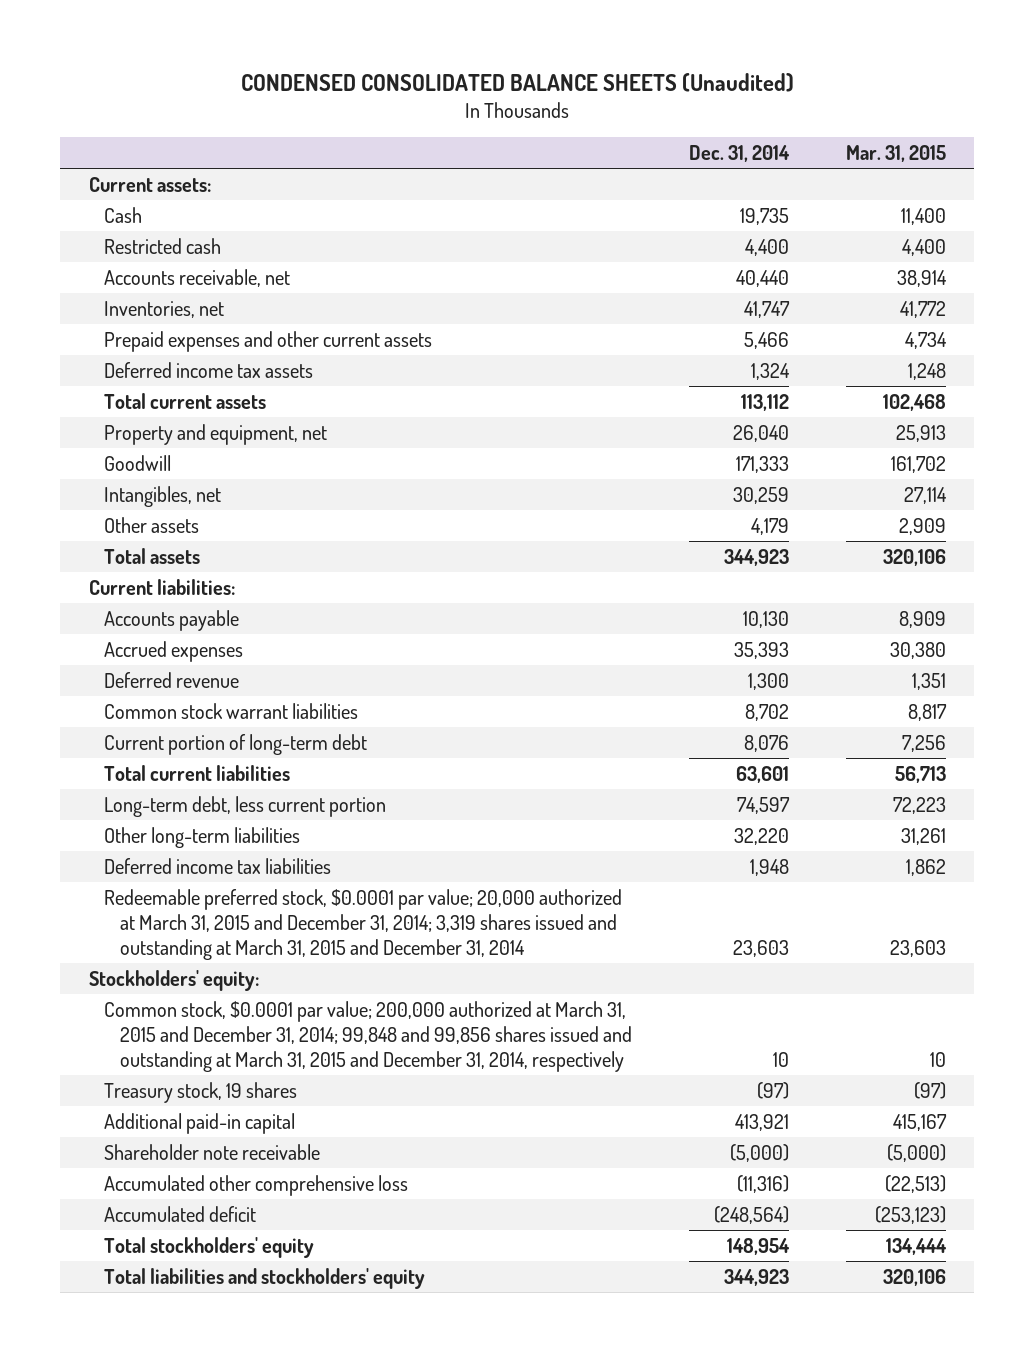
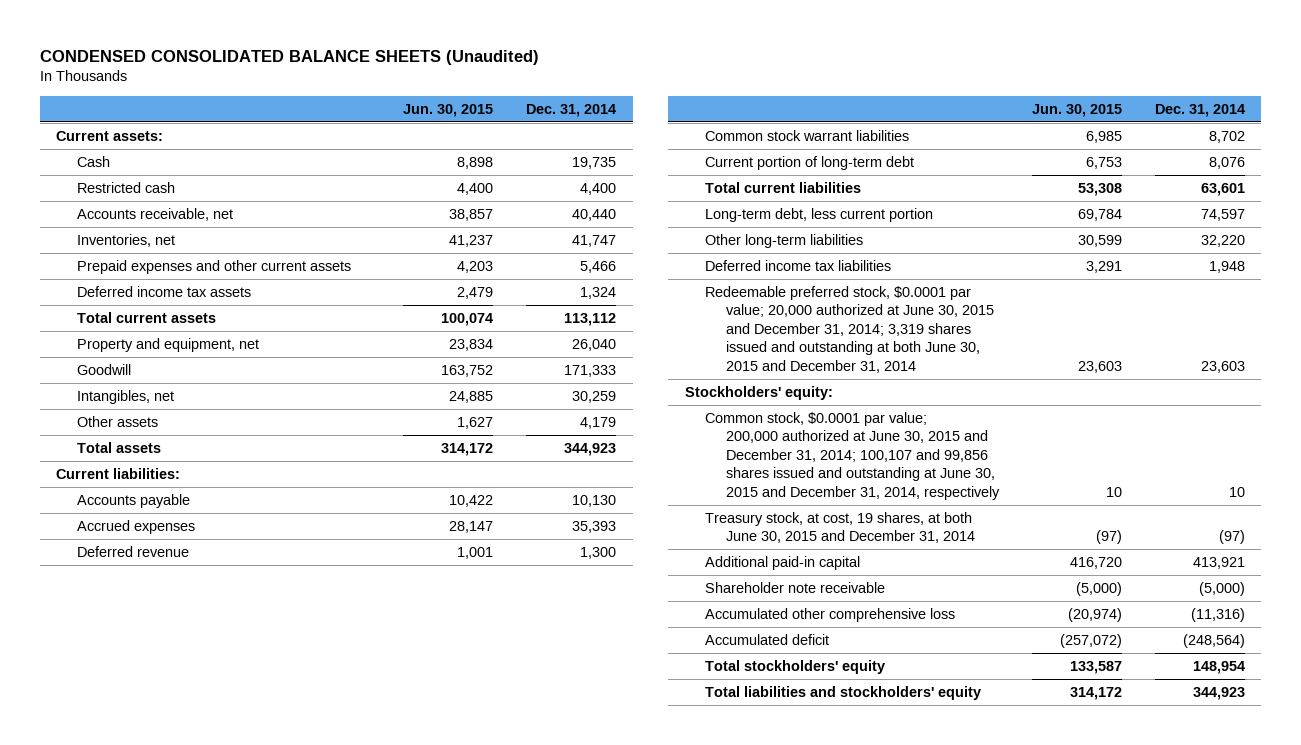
- | Dec. 31, 2014 | Mar. 31, 2015
+ | Jun. 30, 2015 | Dec. 31, 2014
- Redeemable preferred stock, $0.0001 par value; 20,000 authorized at March 31, 2015 and December 31, 2014; 3,319 shares issued and outstanding at March 31, 2015 and December 31, 2014 | 23,603 | 23,603
+ Redeemable preferred stock, $0.0001 par value; 20,000 authorized at June 30, 2015 and December 31, 2014; 3,319 shares issued and outstanding at both June 30, 2015 and December 31, 2014 | 23,603 | 23,603
- Common stock, $0.0001 par value; 200,000 authorized at March 31, 2015 and December 31, 2014; 99,848 and 99,856 shares issued and outstanding at March 31, 2015 and December 31, 2014, respectively | 10 | 10
- Treasury stock, 19 shares | (97) | (97)
+ Common stock, $0.0001 par value; 200,000 authorized at June 30, 2015 and December 31, 2014; 100,107 and 99,856 shares issued and outstanding at June 30, 2015 and December 31, 2014, respectively | 10 | 10
+ Treasury stock, at cost, 19 shares, at both June 30, 2015 and December 31, 2014 | (97) | (97)

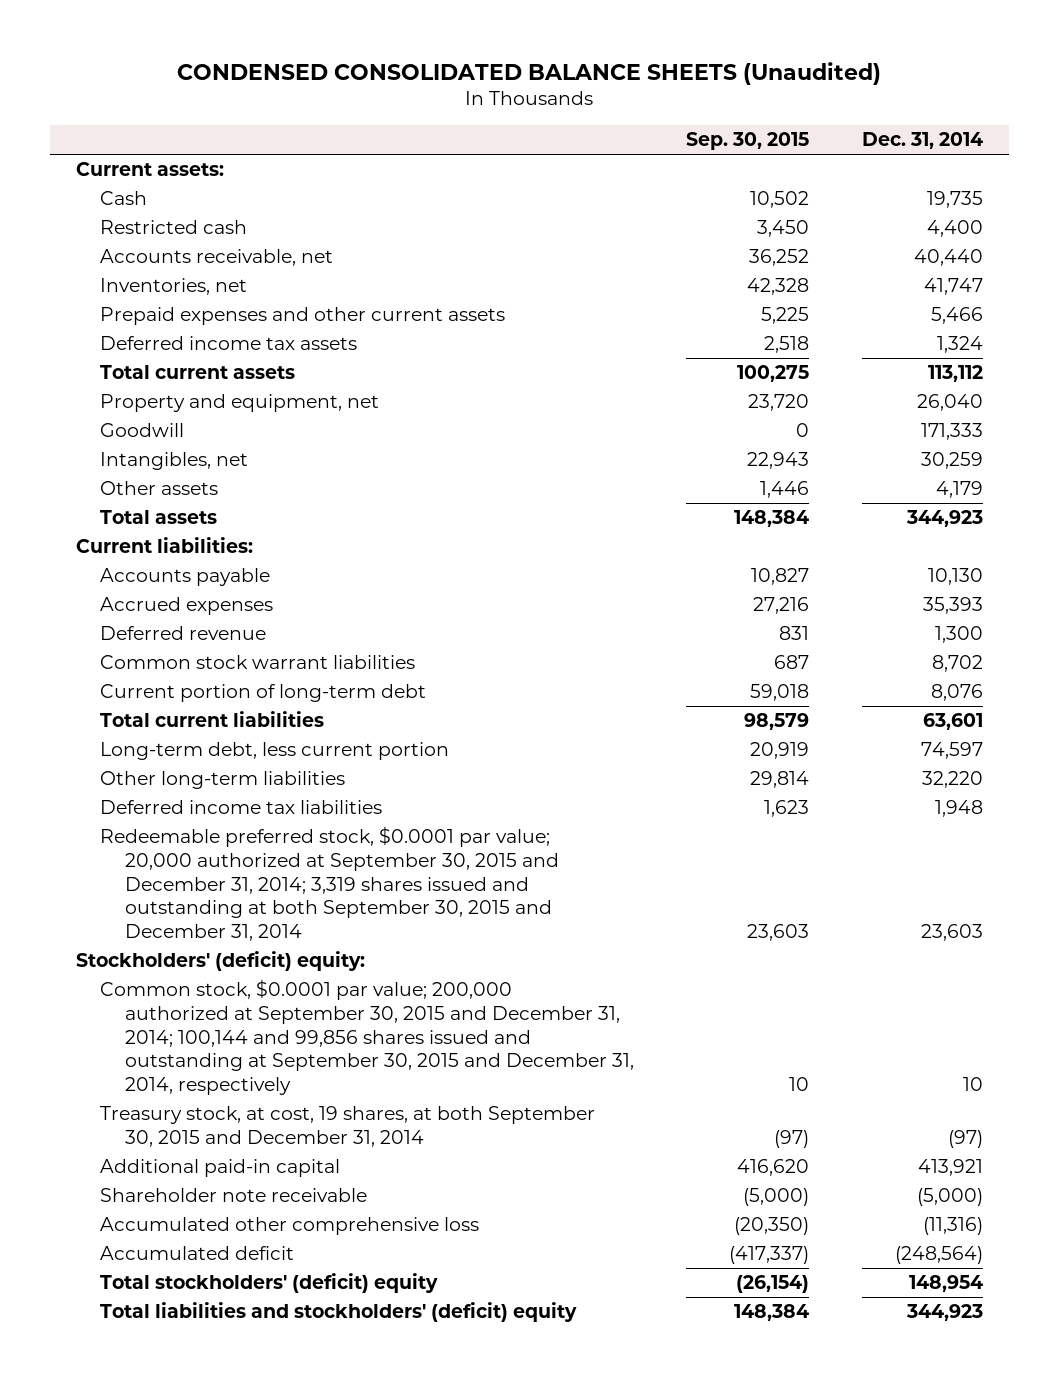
- | Jun. 30, 2015 | Dec. 31, 2014
+ | Sep. 30, 2015 | Dec. 31, 2014
- Redeemable preferred stock, $0.0001 par value; 20,000 authorized at June 30, 2015 and December 31, 2014; 3,319 shares issued and outstanding at both June 30, 2015 and December 31, 2014 | 23,603 | 23,603
- Stockholders' equity:
- Common stock, $0.0001 par value; 200,000 authorized at June 30, 2015 and December 31, 2014; 100,107 and 99,856 shares issued and outstanding at June 30, 2015 and December 31, 2014, respectively | 10 | 10
- Treasury stock, at cost, 19 shares, at both June 30, 2015 and December 31, 2014 | (97) | (97)
+ Redeemable preferred stock, $0.0001 par value; 20,000 authorized at September 30, 2015 and December 31, 2014; 3,319 shares issued and outstanding at both September 30, 2015 and December 31, 2014 | 23,603 | 23,603
+ Stockholders' (deficit) equity:
+ Common stock, $0.0001 par value; 200,000 authorized at September 30, 2015 and December 31, 2014; 100,144 and 99,856 shares issued and outstanding at September 30, 2015 and December 31, 2014, respectively | 10 | 10
+ Treasury stock, at cost, 19 shares, at both September 30, 2015 and December 31, 2014 | (97) | (97)
- Total stockholders' equity | 133,587 | 148,954
- Total liabilities and stockholders' equity | 314,172 | 344,923
+ Total stockholders' (deficit) equity | (26,154) | 148,954
+ Total liabilities and stockholders' (deficit) equity | 148,384 | 344,923

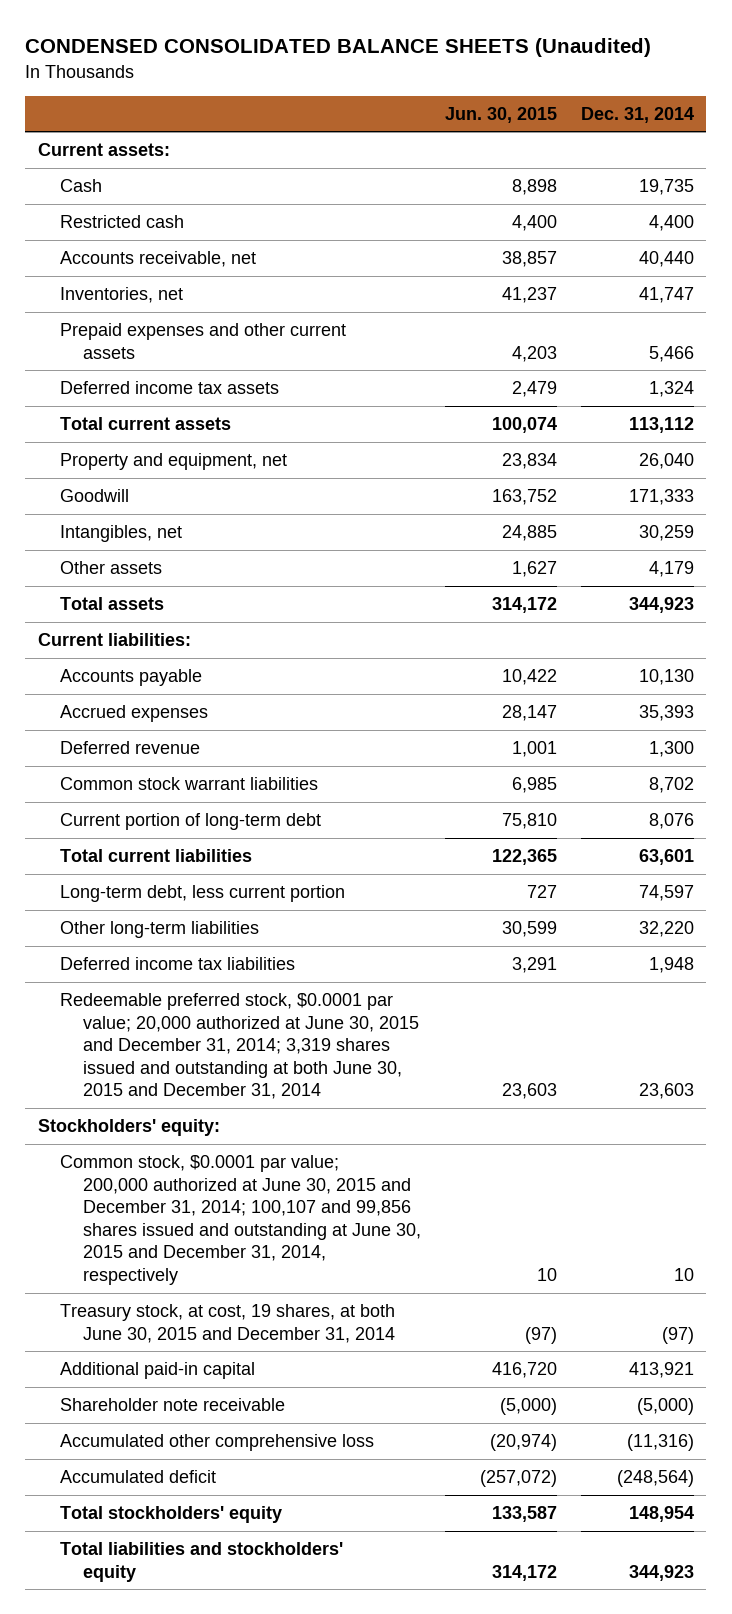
- | Sep. 30, 2015 | Dec. 31, 2014
+ | Jun. 30, 2015 | Dec. 31, 2014
- Redeemable preferred stock, $0.0001 par value; 20,000 authorized at September 30, 2015 and December 31, 2014; 3,319 shares issued and outstanding at both September 30, 2015 and December 31, 2014 | 23,603 | 23,603
- Stockholders' (deficit) equity:
- Common stock, $0.0001 par value; 200,000 authorized at September 30, 2015 and December 31, 2014; 100,144 and 99,856 shares issued and outstanding at September 30, 2015 and December 31, 2014, respectively | 10 | 10
- Treasury stock, at cost, 19 shares, at both September 30, 2015 and December 31, 2014 | (97) | (97)
+ Redeemable preferred stock, $0.0001 par value; 20,000 authorized at June 30, 2015 and December 31, 2014; 3,319 shares issued and outstanding at both June 30, 2015 and December 31, 2014 | 23,603 | 23,603
+ Stockholders' equity:
+ Common stock, $0.0001 par value; 200,000 authorized at June 30, 2015 and December 31, 2014; 100,107 and 99,856 shares issued and outstanding at June 30, 2015 and December 31, 2014, respectively | 10 | 10
+ Treasury stock, at cost, 19 shares, at both June 30, 2015 and December 31, 2014 | (97) | (97)
- Total stockholders' (deficit) equity | (26,154) | 148,954
- Total liabilities and stockholders' (deficit) equity | 148,384 | 344,923
+ Total stockholders' equity | 133,587 | 148,954
+ Total liabilities and stockholders' equity | 314,172 | 344,923

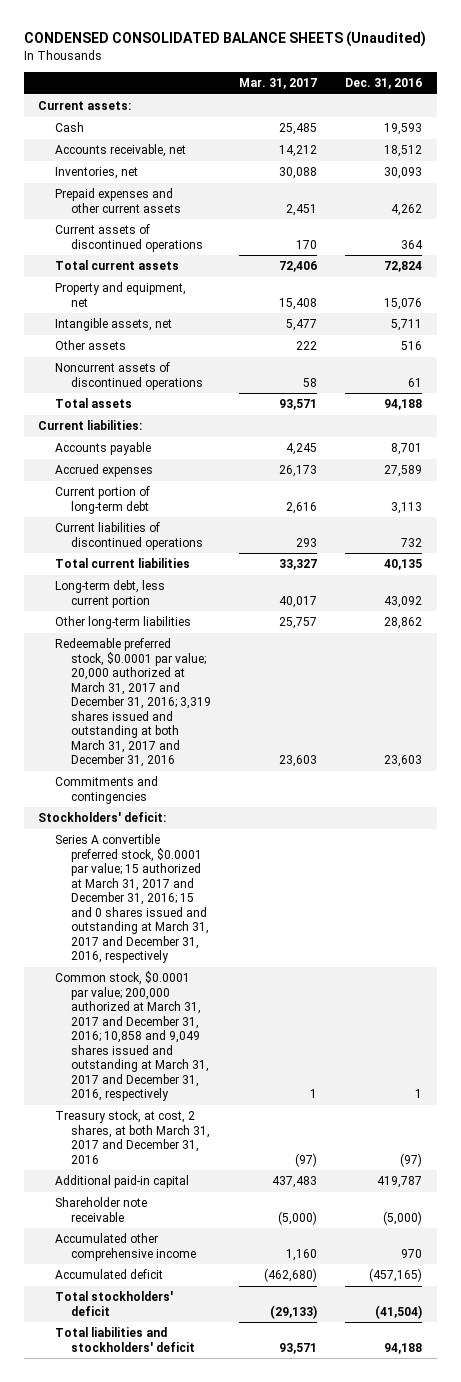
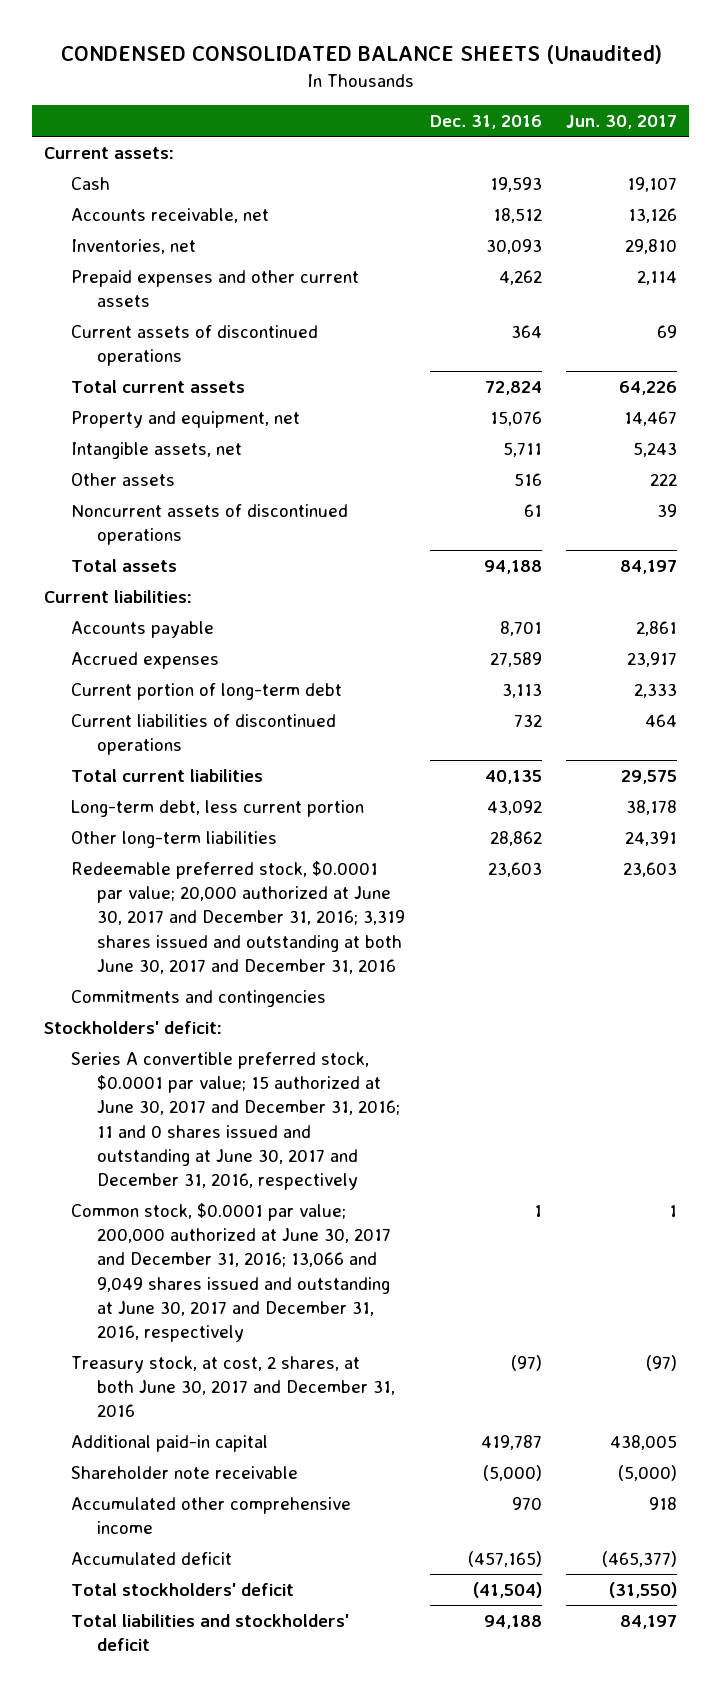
- | Mar. 31, 2017 | Dec. 31, 2016
+ | Dec. 31, 2016 | Jun. 30, 2017
- Redeemable preferred stock, $0.0001 par value; 20,000 authorized at March 31, 2017 and December 31, 2016; 3,319 shares issued and outstanding at both March 31, 2017 and December 31, 2016 | 23,603 | 23,603
+ Redeemable preferred stock, $0.0001 par value; 20,000 authorized at June 30, 2017 and December 31, 2016; 3,319 shares issued and outstanding at both June 30, 2017 and December 31, 2016 | 23,603 | 23,603
- Series A convertible preferred stock, $0.0001 par value; 15 authorized at March 31, 2017 and December 31, 2016; 15 and 0 shares issued and outstanding at March 31, 2017 and December 31, 2016, respectively
- Common stock, $0.0001 par value; 200,000 authorized at March 31, 2017 and December 31, 2016; 10,858 and 9,049 shares issued and outstanding at March 31, 2017 and December 31, 2016, respectively | 1 | 1
- Treasury stock, at cost, 2 shares, at both March 31, 2017 and December 31, 2016 | (97) | (97)
+ Series A convertible preferred stock, $0.0001 par value; 15 authorized at June 30, 2017 and December 31, 2016; 11 and 0 shares issued and outstanding at June 30, 2017 and December 31, 2016, respectively
+ Common stock, $0.0001 par value; 200,000 authorized at June 30, 2017 and December 31, 2016; 13,066 and 9,049 shares issued and outstanding at June 30, 2017 and December 31, 2016, respectively | 1 | 1
+ Treasury stock, at cost, 2 shares, at both June 30, 2017 and December 31, 2016 | (97) | (97)

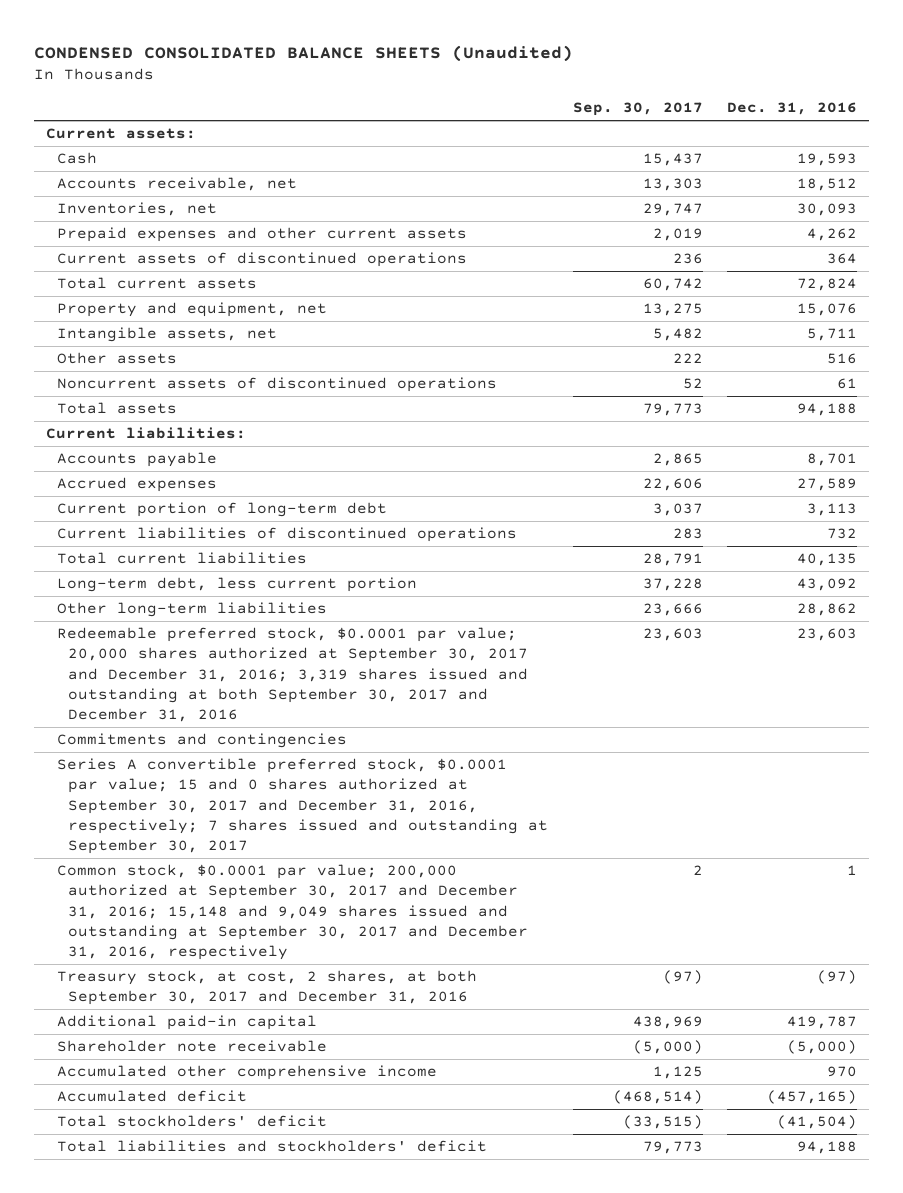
- | Dec. 31, 2016 | Jun. 30, 2017
+ | Sep. 30, 2017 | Dec. 31, 2016
- Redeemable preferred stock, $0.0001 par value; 20,000 authorized at June 30, 2017 and December 31, 2016; 3,319 shares issued and outstanding at both June 30, 2017 and December 31, 2016 | 23,603 | 23,603
+ Redeemable preferred stock, $0.0001 par value; 20,000 shares authorized at September 30, 2017 and December 31, 2016; 3,319 shares issued and outstanding at both September 30, 2017 and December 31, 2016 | 23,603 | 23,603
- Stockholders' deficit:
- Series A convertible preferred stock, $0.0001 par value; 15 authorized at June 30, 2017 and December 31, 2016; 11 and 0 shares issued and outstanding at June 30, 2017 and December 31, 2016, respectively
- Common stock, $0.0001 par value; 200,000 authorized at June 30, 2017 and December 31, 2016; 13,066 and 9,049 shares issued and outstanding at June 30, 2017 and December 31, 2016, respectively | 1 | 1
- Treasury stock, at cost, 2 shares, at both June 30, 2017 and December 31, 2016 | (97) | (97)
+ Series A convertible preferred stock, $0.0001 par value; 15 and 0 shares authorized at September 30, 2017 and December 31, 2016, respectively; 7 shares issued and outstanding at September 30, 2017
+ Common stock, $0.0001 par value; 200,000 authorized at September 30, 2017 and December 31, 2016; 15,148 and 9,049 shares issued and outstanding at September 30, 2017 and December 31, 2016, respectively | 2 | 1
+ Treasury stock, at cost, 2 shares, at both September 30, 2017 and December 31, 2016 | (97) | (97)

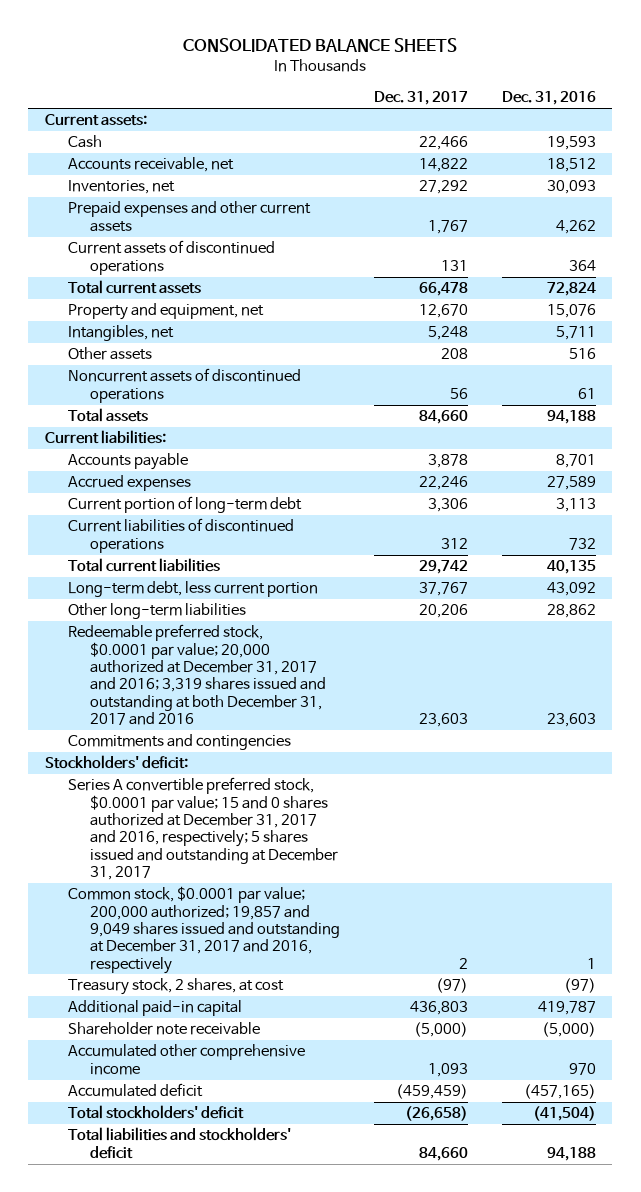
- CONDENSED CONSOLIDATED BALANCE SHEETS (Unaudited)
+ CONSOLIDATED BALANCE SHEETS
- | Sep. 30, 2017 | Dec. 31, 2016
+ | Dec. 31, 2017 | Dec. 31, 2016
- Intangible assets, net | 5,482 | 5,711
+ Intangibles, net | 5,248 | 5,711
- Redeemable preferred stock, $0.0001 par value; 20,000 shares authorized at September 30, 2017 and December 31, 2016; 3,319 shares issued and outstanding at both September 30, 2017 and December 31, 2016 | 23,603 | 23,603
+ Redeemable preferred stock, $0.0001 par value; 20,000 authorized at December 31, 2017 and 2016; 3,319 shares issued and outstanding at both December 31, 2017 and 2016 | 23,603 | 23,603
- Series A convertible preferred stock, $0.0001 par value; 15 and 0 shares authorized at September 30, 2017 and December 31, 2016, respectively; 7 shares issued and outstanding at September 30, 2017
- Common stock, $0.0001 par value; 200,000 authorized at September 30, 2017 and December 31, 2016; 15,148 and 9,049 shares issued and outstanding at September 30, 2017 and December 31, 2016, respectively | 2 | 1
- Treasury stock, at cost, 2 shares, at both September 30, 2017 and December 31, 2016 | (97) | (97)
+ Stockholders' deficit:
+ Series A convertible preferred stock, $0.0001 par value; 15 and 0 shares authorized at December 31, 2017 and 2016, respectively; 5 shares issued and outstanding at December 31, 2017
+ Common stock, $0.0001 par value; 200,000 authorized; 19,857 and 9,049 shares issued and outstanding at December 31, 2017 and 2016, respectively | 2 | 1
+ Treasury stock, 2 shares, at cost | (97) | (97)

